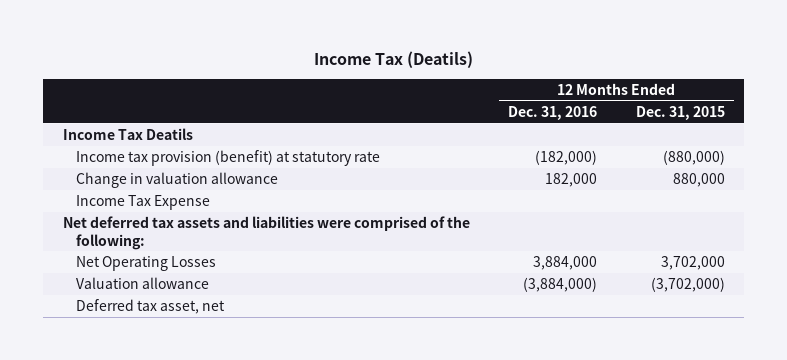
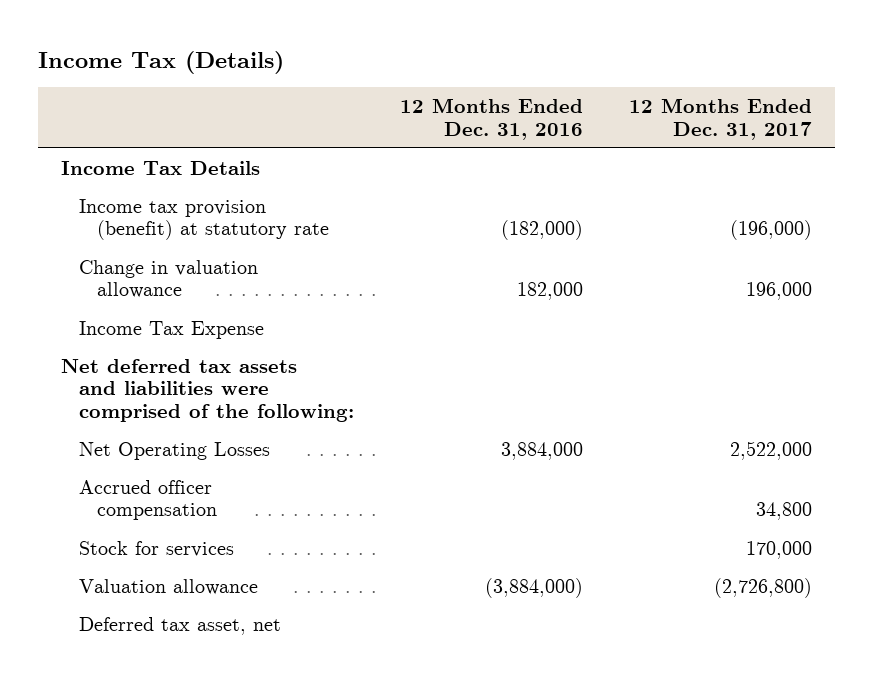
- Income Tax (Deatils)
+ Income Tax (Details)
- | 12 Months Ended Dec. 31, 2016 | 12 Months Ended Dec. 31, 2015
+ | 12 Months Ended Dec. 31, 2016 | 12 Months Ended Dec. 31, 2017
- Income Tax Deatils
+ Income Tax Details
+ Accrued officer compensation | | 34,800
+ Stock for services | | 170,000

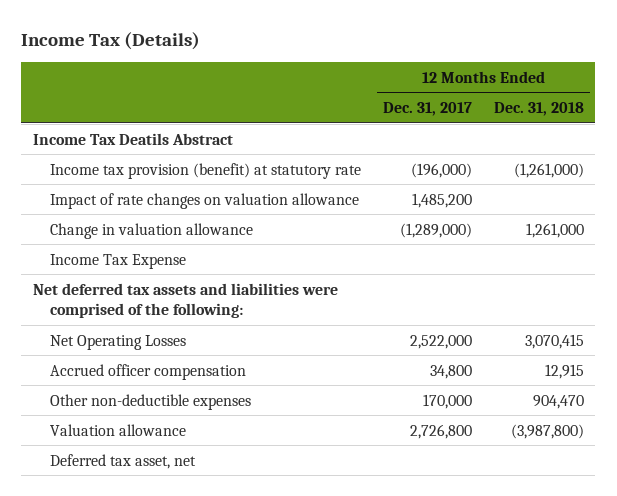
- | 12 Months Ended Dec. 31, 2016 | 12 Months Ended Dec. 31, 2017
+ | 12 Months Ended Dec. 31, 2017 | 12 Months Ended Dec. 31, 2018
- Income Tax Details
+ Income Tax Deatils Abstract
- Change in valuation allowance | 182,000 | 196,000
+ Impact of rate changes on valuation allowance | 1,485,200 |
+ Change in valuation allowance | (1,289,000) | 1,261,000
- Stock for services | | 170,000
- Valuation allowance | (3,884,000) | (2,726,800)
+ Other non-deductible expenses | 170,000 | 904,470
+ Valuation allowance | 2,726,800 | (3,987,800)

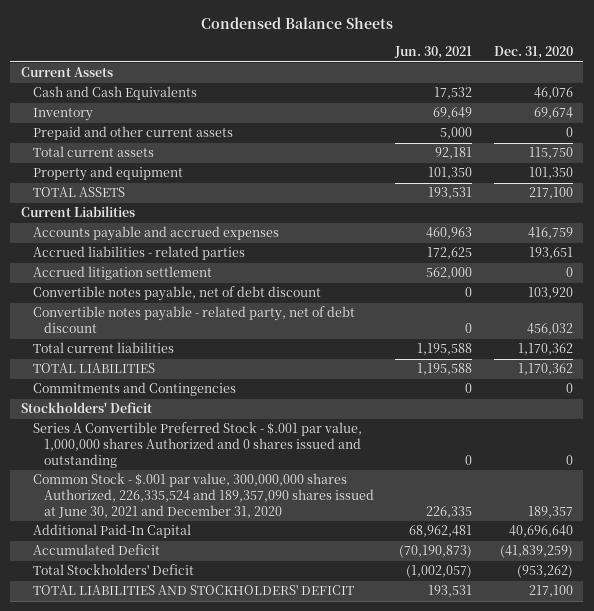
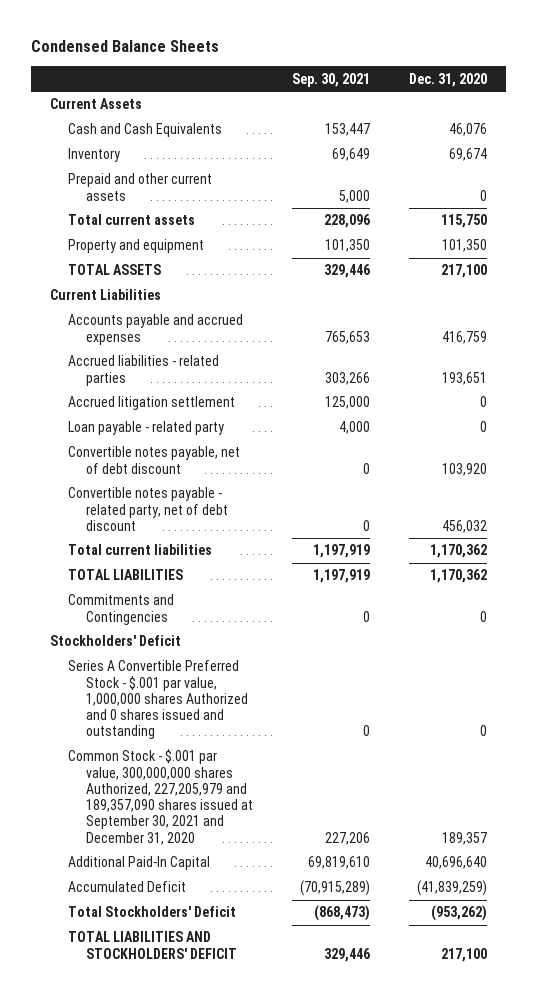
- | Jun. 30, 2021 | Dec. 31, 2020
+ | Sep. 30, 2021 | Dec. 31, 2020
+ Loan payable - related party | 4,000 | 0
- Common Stock - $.001 par value, 300,000,000 shares Authorized, 226,335,524 and 189,357,090 shares issued at June 30, 2021 and December 31, 2020 | 226,335 | 189,357
+ Common Stock - $.001 par value, 300,000,000 shares Authorized, 227,205,979 and 189,357,090 shares issued at September 30, 2021 and December 31, 2020 | 227,206 | 189,357

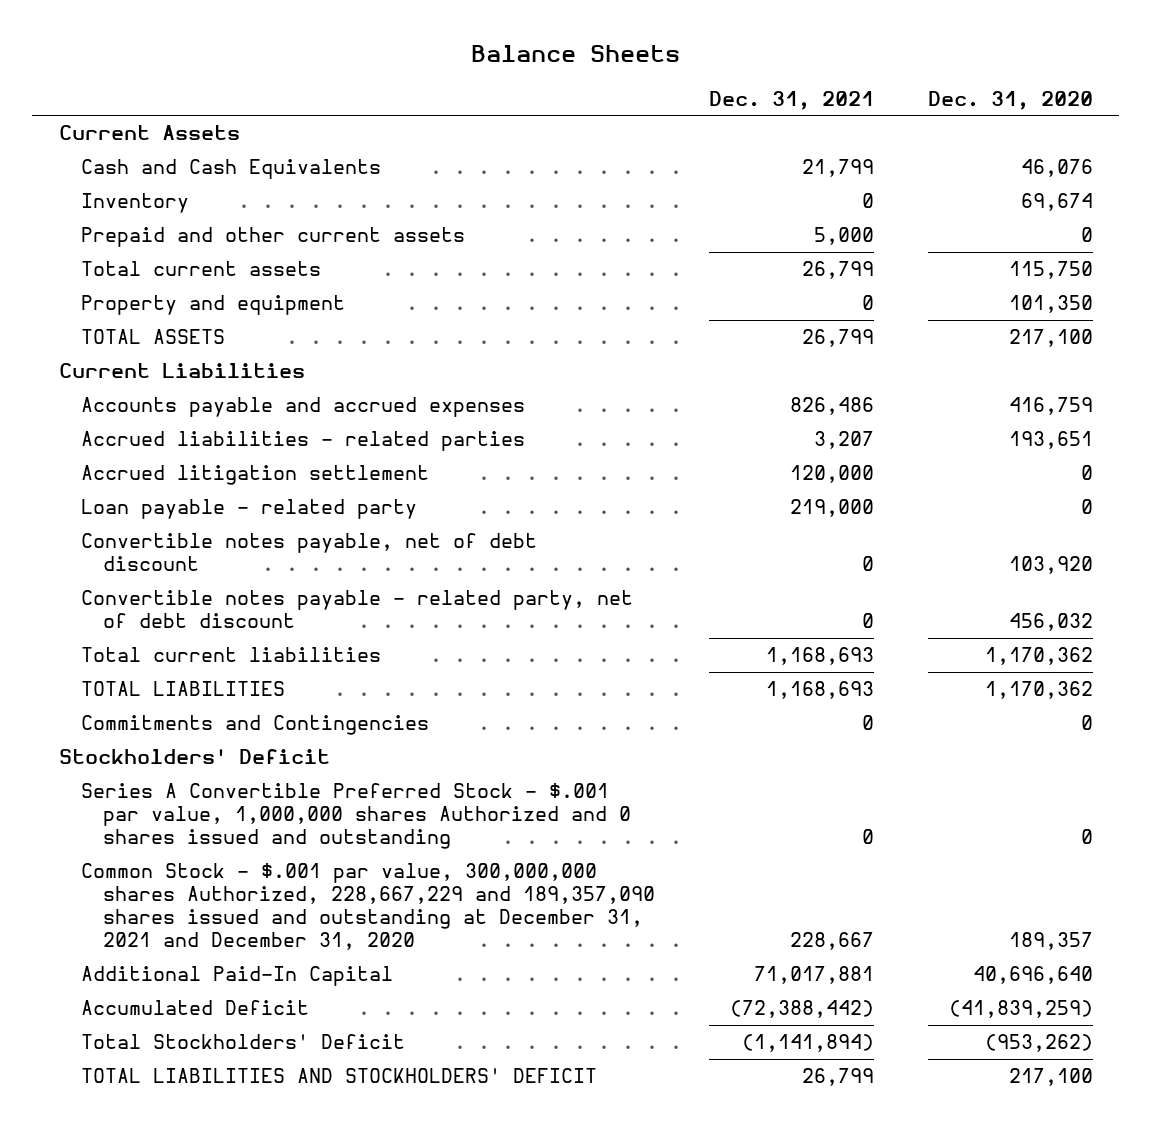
- Condensed Balance Sheets
+ Balance Sheets
- | Sep. 30, 2021 | Dec. 31, 2020
+ | Dec. 31, 2021 | Dec. 31, 2020
- Common Stock - $.001 par value, 300,000,000 shares Authorized, 227,205,979 and 189,357,090 shares issued at September 30, 2021 and December 31, 2020 | 227,206 | 189,357
+ Common Stock - $.001 par value, 300,000,000 shares Authorized, 228,667,229 and 189,357,090 shares issued and outstanding at December 31, 2021 and December 31, 2020 | 228,667 | 189,357

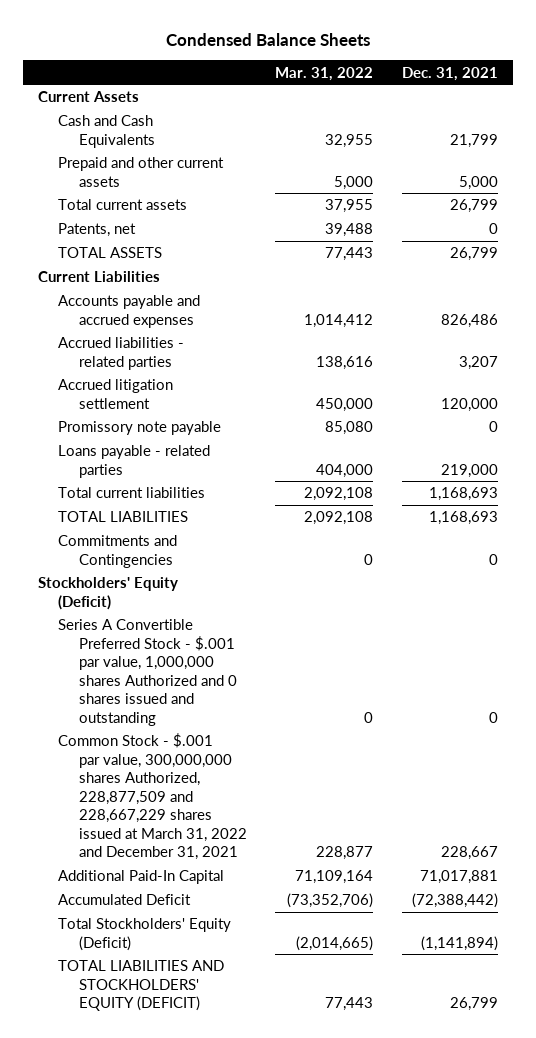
- Balance Sheets
+ Condensed Balance Sheets
- | Dec. 31, 2021 | Dec. 31, 2020
+ | Mar. 31, 2022 | Dec. 31, 2021
- Inventory | 0 | 69,674
- Property and equipment | 0 | 101,350
+ Patents, net | 39,488 | 0
- Loan payable - related party | 219,000 | 0
- Convertible notes payable, net of debt discount | 0 | 103,920
- Convertible notes payable - related party, net of debt discount | 0 | 456,032
+ Promissory note payable | 85,080 | 0
+ Loans payable - related parties | 404,000 | 219,000
- Stockholders' Deficit
+ Stockholders' Equity (Deficit)
- Common Stock - $.001 par value, 300,000,000 shares Authorized, 228,667,229 and 189,357,090 shares issued and outstanding at December 31, 2021 and December 31, 2020 | 228,667 | 189,357
+ Common Stock - $.001 par value, 300,000,000 shares Authorized, 228,877,509 and 228,667,229 shares issued at March 31, 2022 and December 31, 2021 | 228,877 | 228,667
- Total Stockholders' Deficit | (1,141,894) | (953,262)
- TOTAL LIABILITIES AND STOCKHOLDERS' DEFICIT | 26,799 | 217,100
+ Total Stockholders' Equity (Deficit) | (2,014,665) | (1,141,894)
+ TOTAL LIABILITIES AND STOCKHOLDERS' EQUITY (DEFICIT) | 77,443 | 26,799

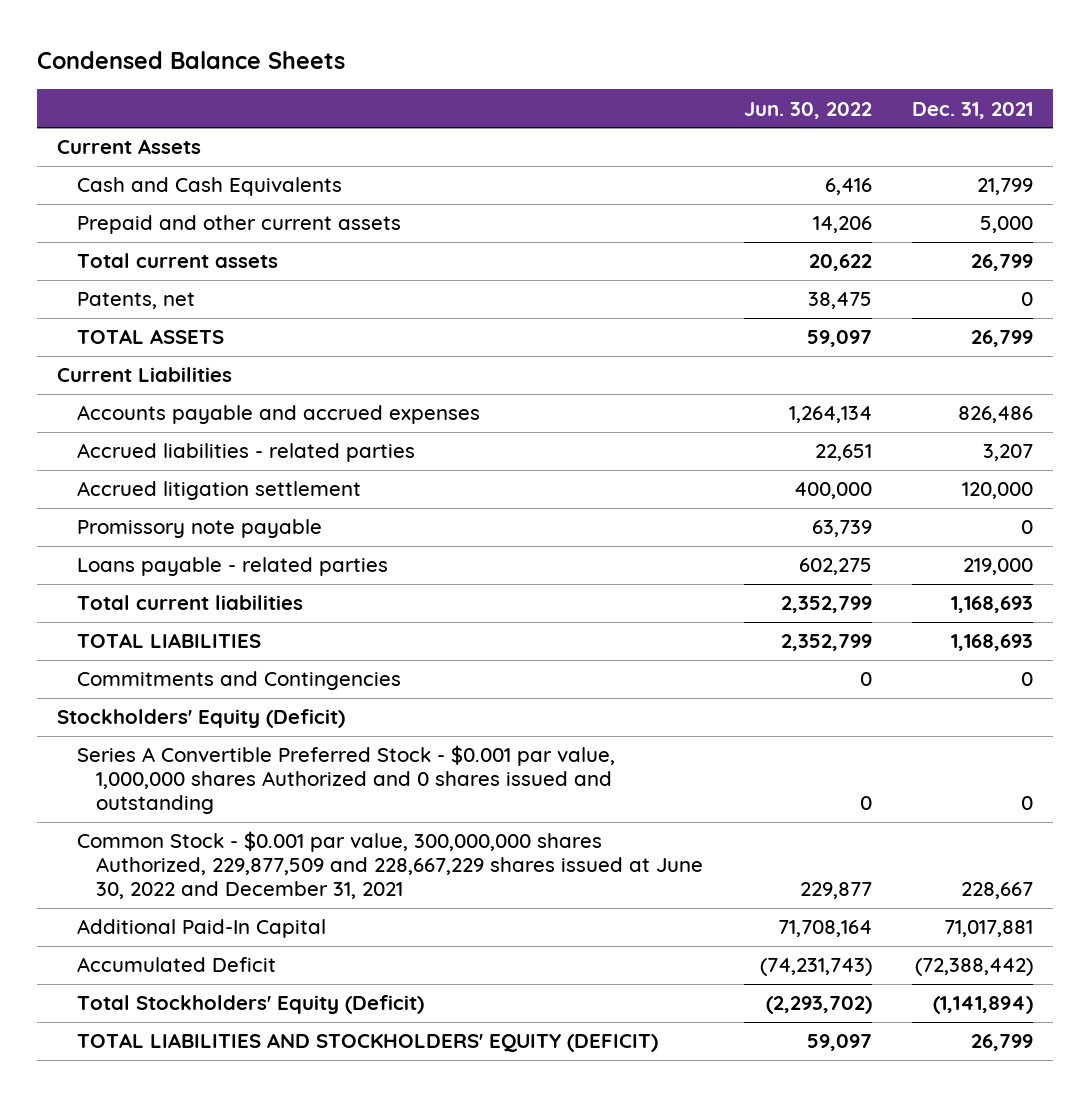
- | Mar. 31, 2022 | Dec. 31, 2021
+ | Jun. 30, 2022 | Dec. 31, 2021
- Series A Convertible Preferred Stock - $.001 par value, 1,000,000 shares Authorized and 0 shares issued and outstanding | 0 | 0
- Common Stock - $.001 par value, 300,000,000 shares Authorized, 228,877,509 and 228,667,229 shares issued at March 31, 2022 and December 31, 2021 | 228,877 | 228,667
+ Series A Convertible Preferred Stock - $0.001 par value, 1,000,000 shares Authorized and 0 shares issued and outstanding | 0 | 0
+ Common Stock - $0.001 par value, 300,000,000 shares Authorized, 229,877,509 and 228,667,229 shares issued at June 30, 2022 and December 31, 2021 | 229,877 | 228,667

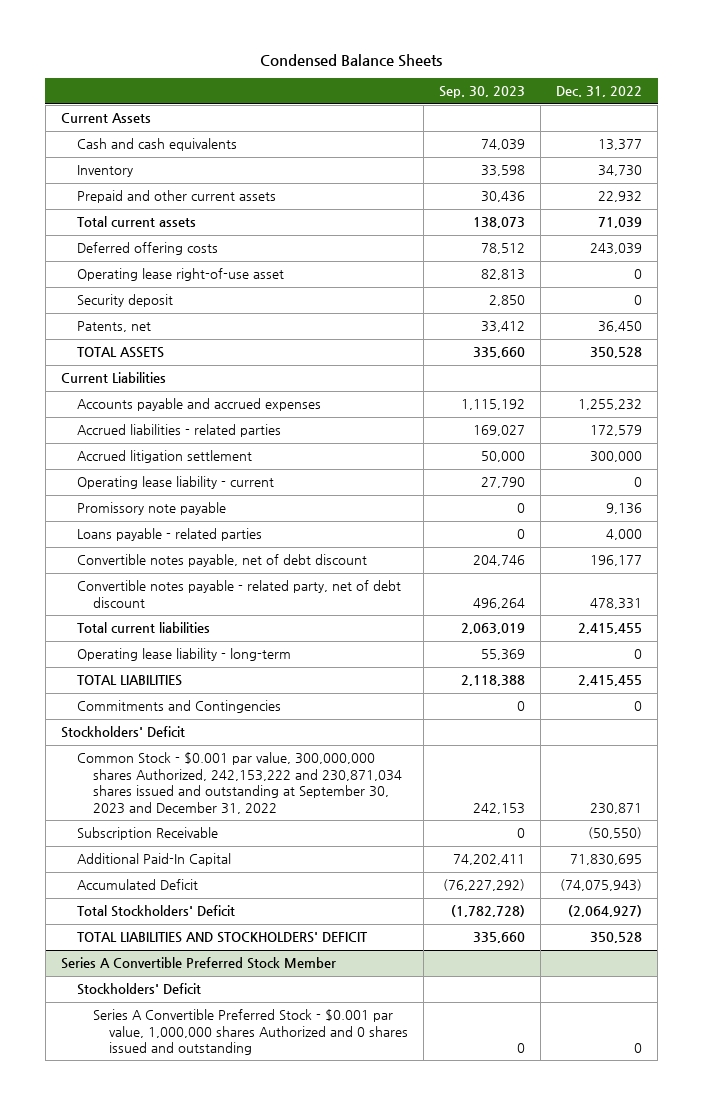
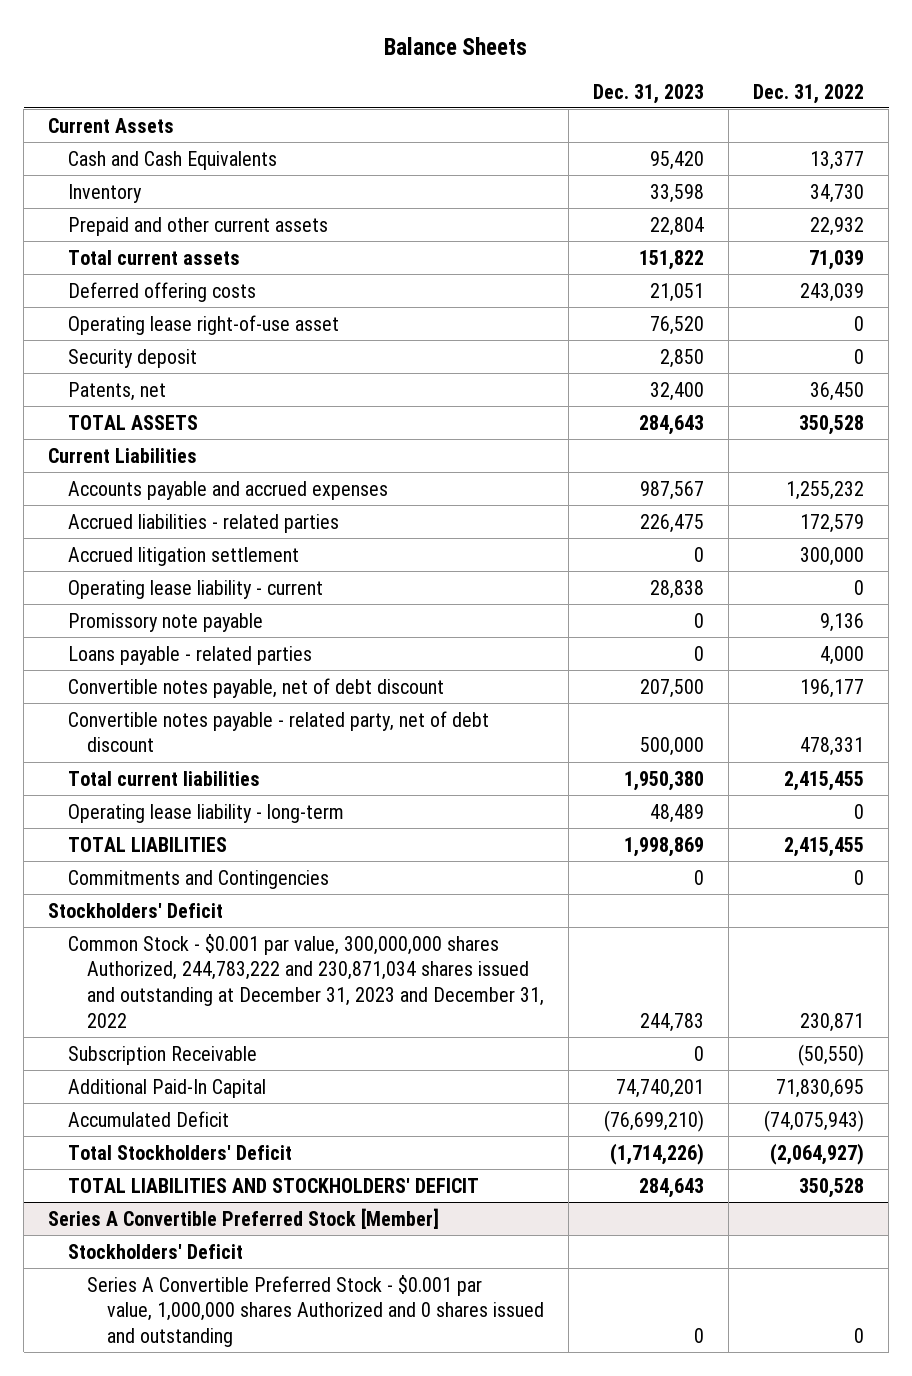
- Condensed Balance Sheets
+ Balance Sheets
- | Sep. 30, 2023 | Dec. 31, 2022
+ | Dec. 31, 2023 | Dec. 31, 2022
- Cash and cash equivalents | 74,039 | 13,377
+ Cash and Cash Equivalents | 95,420 | 13,377
- Common Stock - $0.001 par value, 300,000,000 shares Authorized, 242,153,222 and 230,871,034 shares issued and outstanding at September 30, 2023 and December 31, 2022 | 242,153 | 230,871
+ Common Stock - $0.001 par value, 300,000,000 shares Authorized, 244,783,222 and 230,871,034 shares issued and outstanding at December 31, 2023 and December 31, 2022 | 244,783 | 230,871
- Series A Convertible Preferred Stock Member
+ Series A Convertible Preferred Stock [Member]

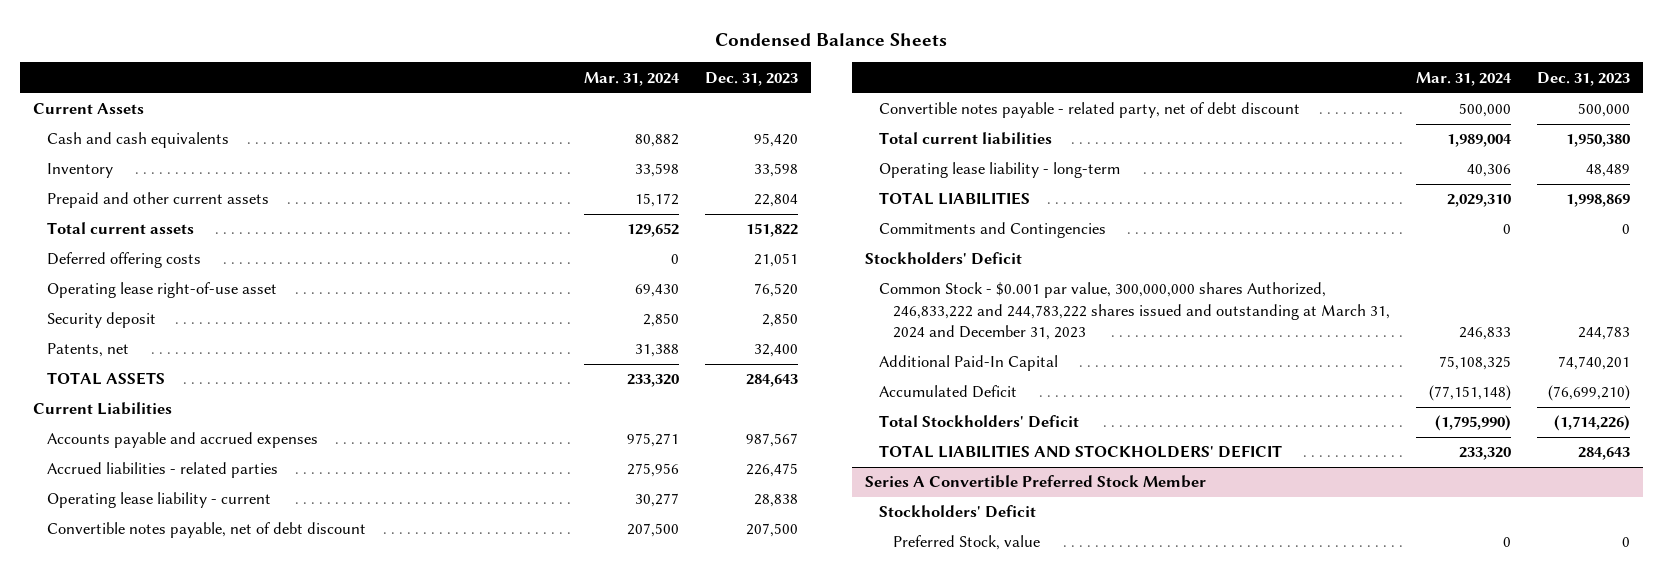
- Balance Sheets
+ Condensed Balance Sheets
- | Dec. 31, 2023 | Dec. 31, 2022
+ | Mar. 31, 2024 | Dec. 31, 2023
- Cash and Cash Equivalents | 95,420 | 13,377
+ Cash and cash equivalents | 80,882 | 95,420
- Accrued litigation settlement | 0 | 300,000
- Promissory note payable | 0 | 9,136
- Loans payable - related parties | 0 | 4,000
- Common Stock - $0.001 par value, 300,000,000 shares Authorized, 244,783,222 and 230,871,034 shares issued and outstanding at December 31, 2023 and December 31, 2022 | 244,783 | 230,871
- Subscription Receivable | 0 | (50,550)
+ Common Stock - $0.001 par value, 300,000,000 shares Authorized, 246,833,222 and 244,783,222 shares issued and outstanding at March 31, 2024 and December 31, 2023 | 246,833 | 244,783
- Series A Convertible Preferred Stock [Member]
+ Series A Convertible Preferred Stock Member
- Series A Convertible Preferred Stock - $0.001 par value, 1,000,000 shares Authorized and 0 shares issued and outstanding | 0 | 0
+ Preferred Stock, value | 0 | 0

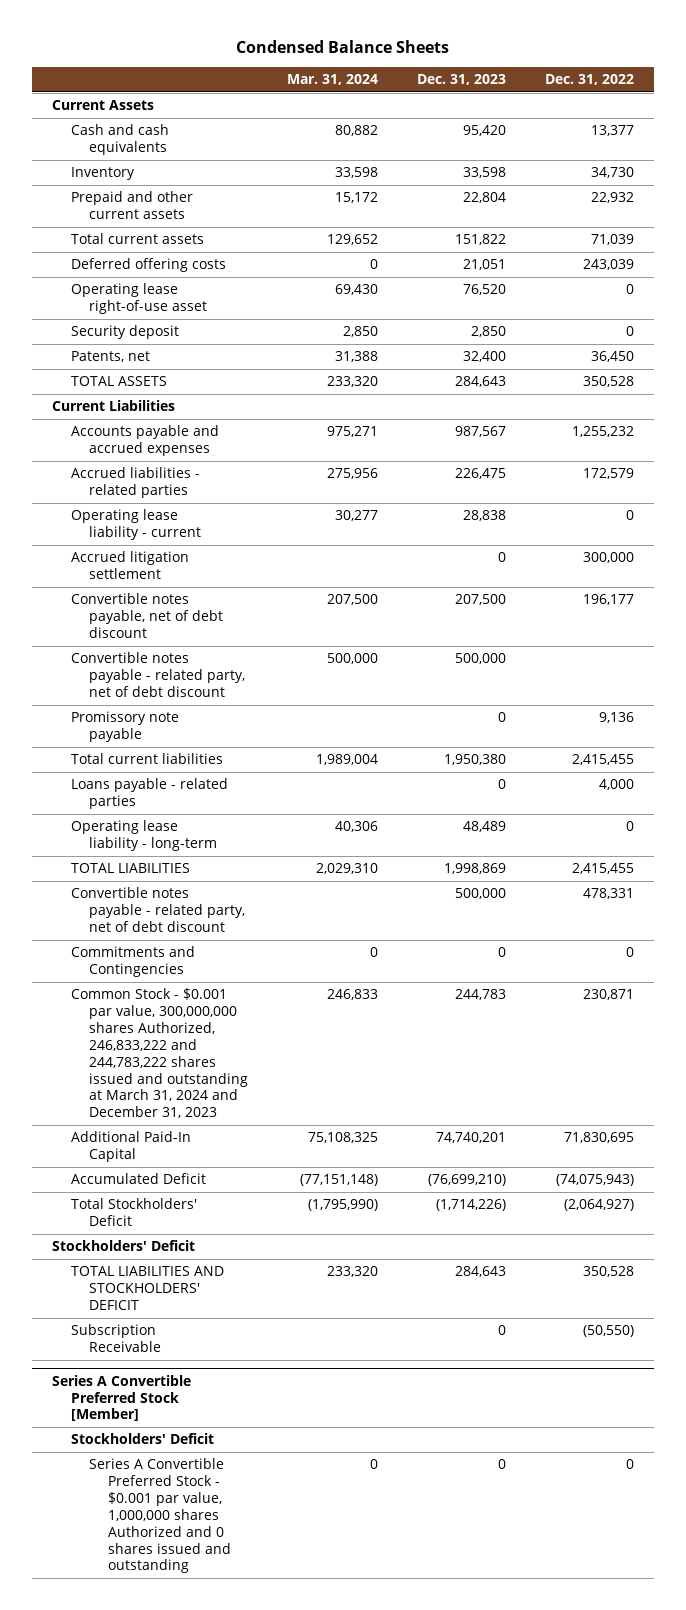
- | Mar. 31, 2024 | Dec. 31, 2023
+ | Mar. 31, 2024 | Dec. 31, 2023 | Dec. 31, 2022
+ Accrued litigation settlement | | 0 | 300,000
+ Promissory note payable | | 0 | 9,136
+ Loans payable - related parties | | 0 | 4,000
+ Convertible notes payable - related party, net of debt discount | | 500,000 | 478,331
moved down: Stockholders' Deficit
- Series A Convertible Preferred Stock Member
+ Subscription Receivable | | 0 | (50,550)
+ Series A Convertible Preferred Stock [Member]
- Preferred Stock, value | 0 | 0
+ Series A Convertible Preferred Stock - $0.001 par value, 1,000,000 shares Authorized and 0 shares issued and outstanding | 0 | 0 | 0

